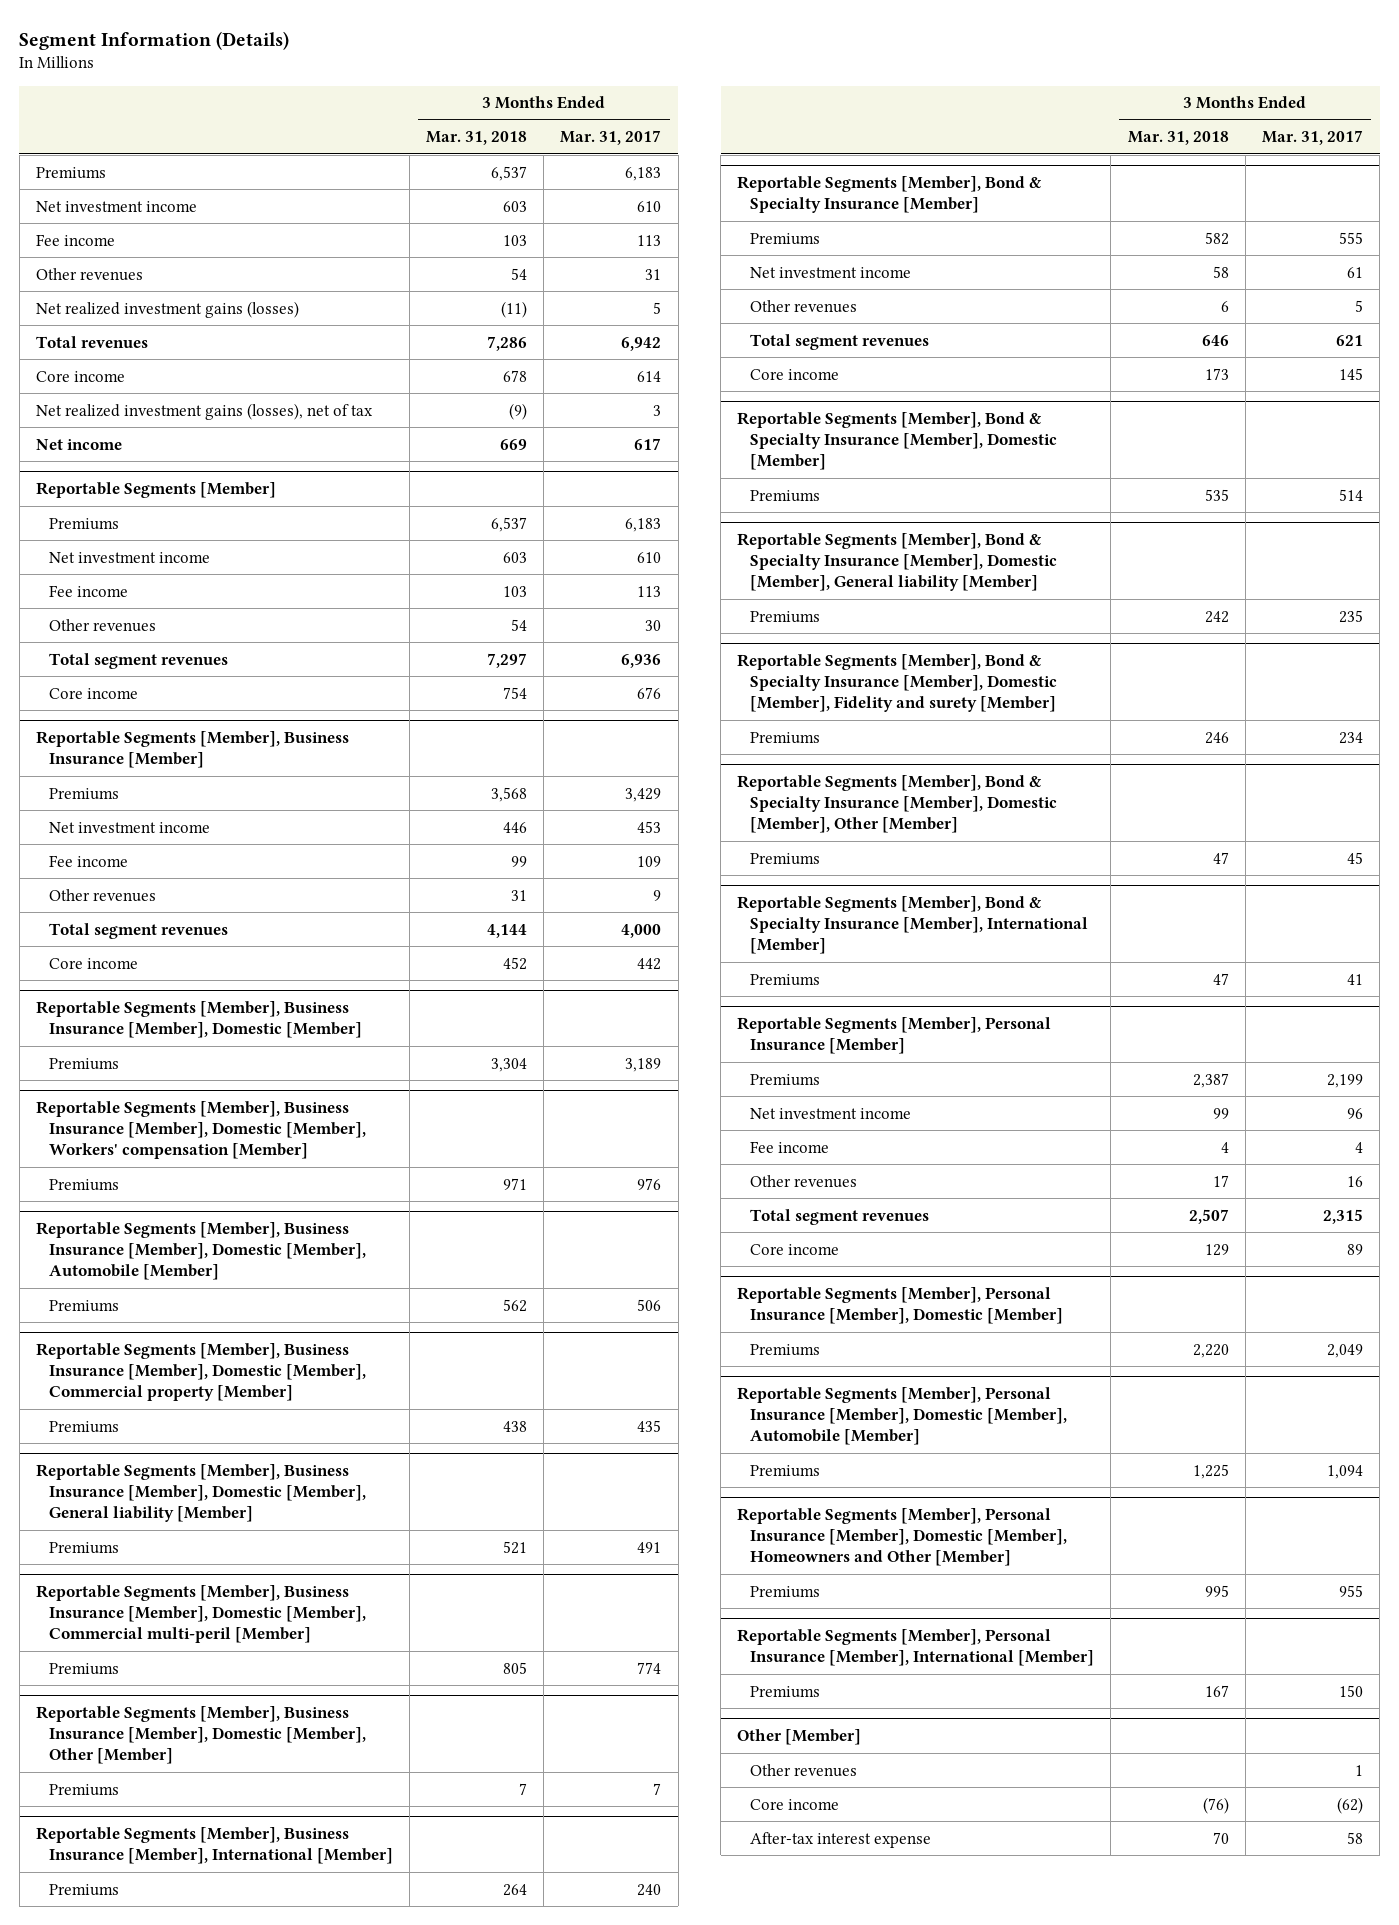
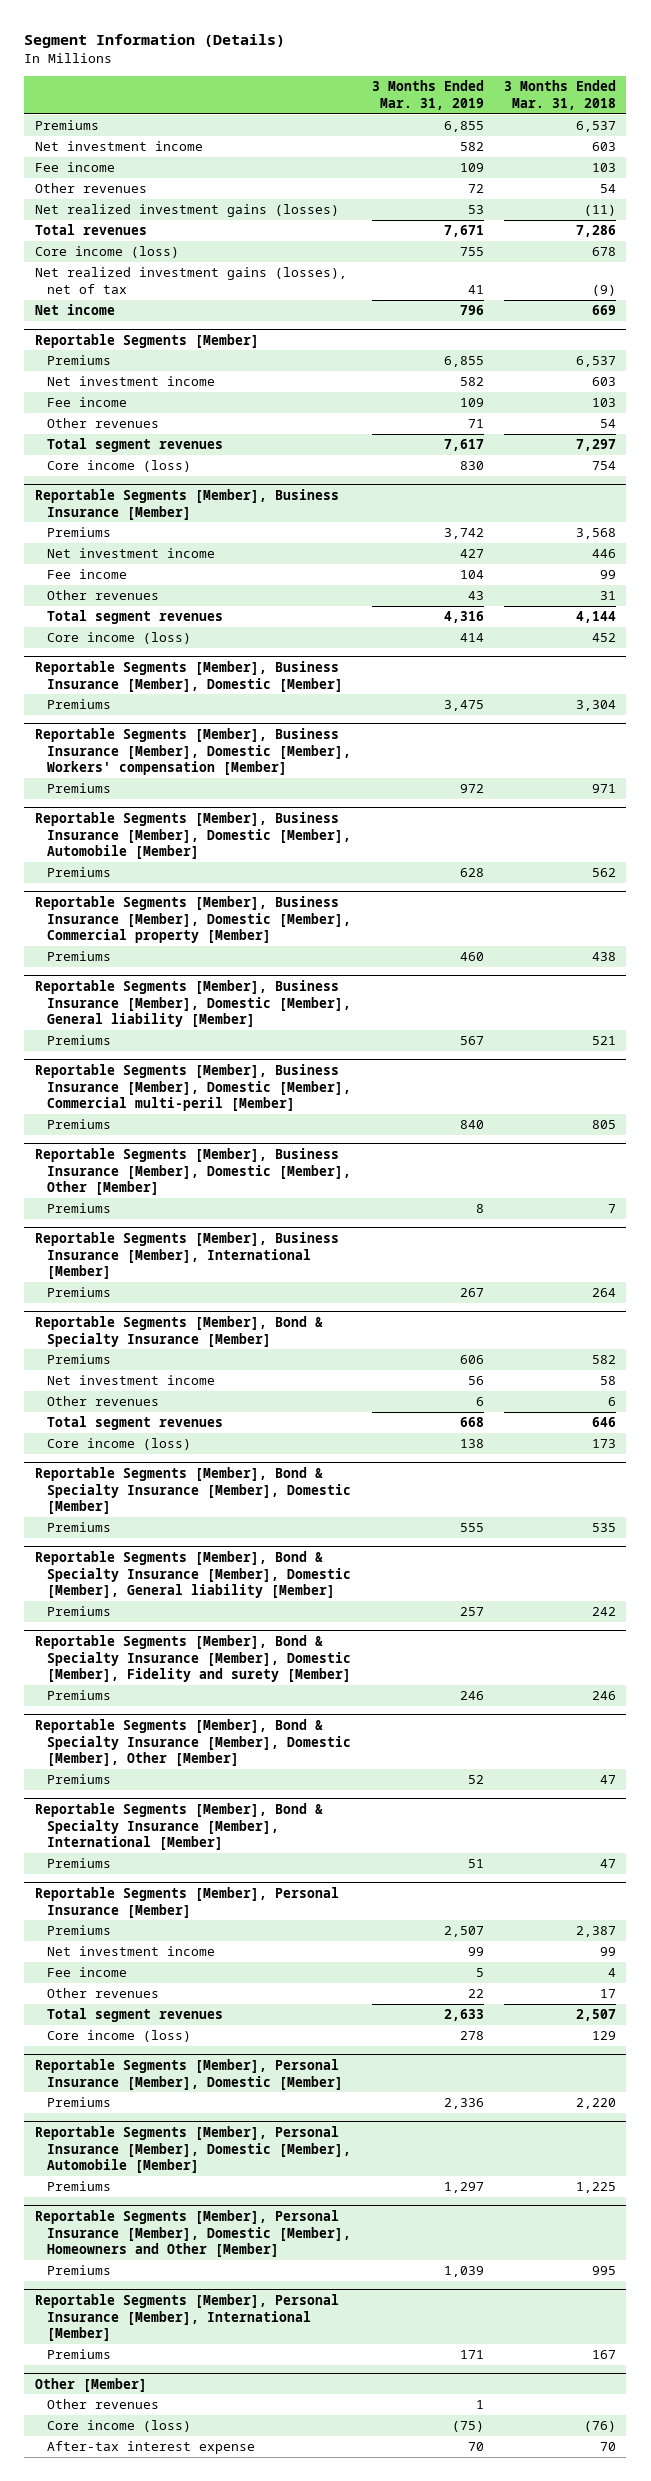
- | 3 Months Ended Mar. 31, 2018 | 3 Months Ended Mar. 31, 2017
+ | 3 Months Ended Mar. 31, 2019 | 3 Months Ended Mar. 31, 2018
- Core income | 678 | 614
+ Core income (loss) | 755 | 678
@ Reportable Segments [Member]
- Core income | 754 | 676
+ Core income (loss) | 830 | 754
@ Reportable Segments [Member], Business Insurance [Member]
- Core income | 452 | 442
+ Core income (loss) | 414 | 452
@ Reportable Segments [Member], Bond & Specialty Insurance [Member]
- Core income | 173 | 145
+ Core income (loss) | 138 | 173
@ Reportable Segments [Member], Personal Insurance [Member]
- Core income | 129 | 89
+ Core income (loss) | 278 | 129
@ Other [Member]
- Core income | (76) | (62)
+ Core income (loss) | (75) | (76)

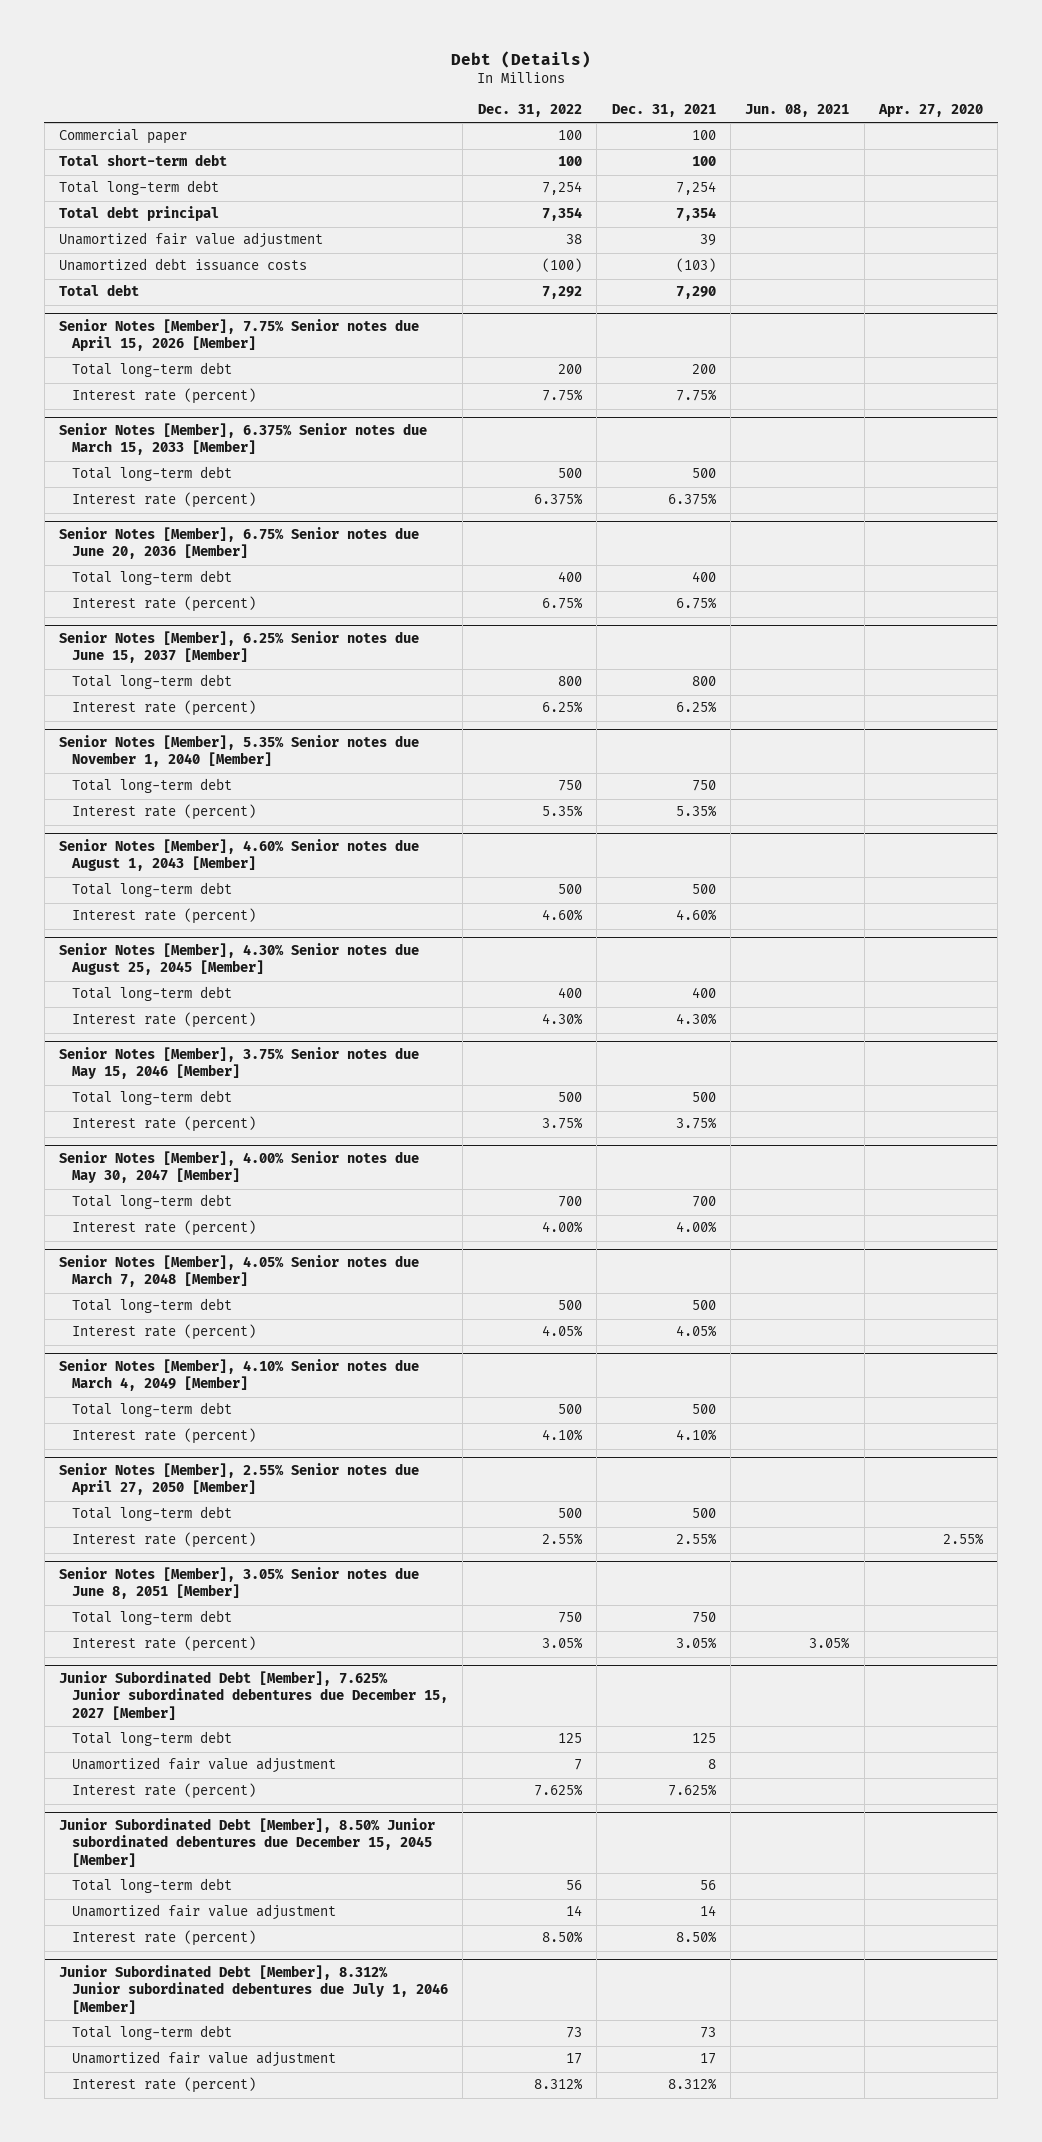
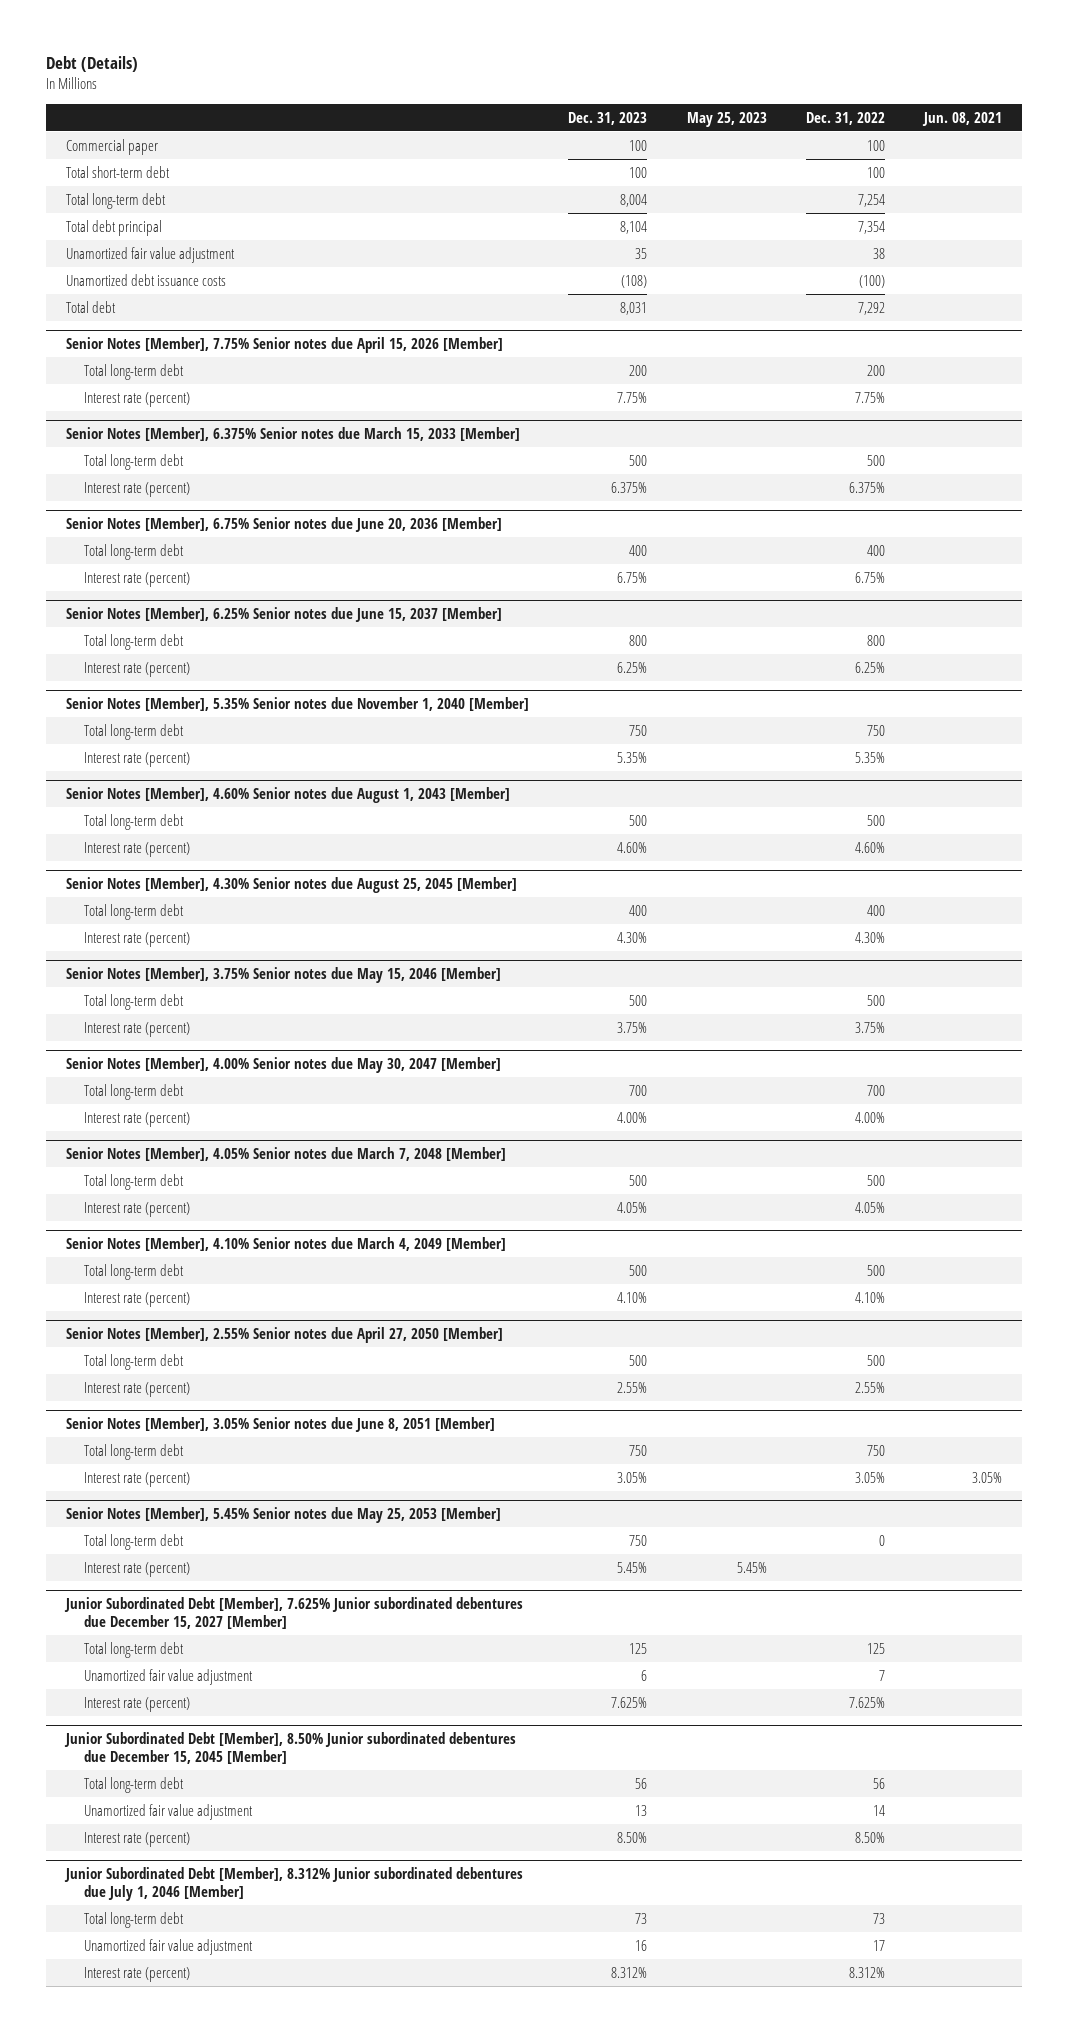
- | Dec. 31, 2022 | Dec. 31, 2021 | Jun. 08, 2021 | Apr. 27, 2020
+ | Dec. 31, 2023 | May 25, 2023 | Dec. 31, 2022 | Jun. 08, 2021
+ Senior Notes [Member], 5.45% Senior notes due May 25, 2053 [Member]
+ Total long-term debt | 750 | | 0 |
+ Interest rate (percent) | 5.45% | 5.45% | |

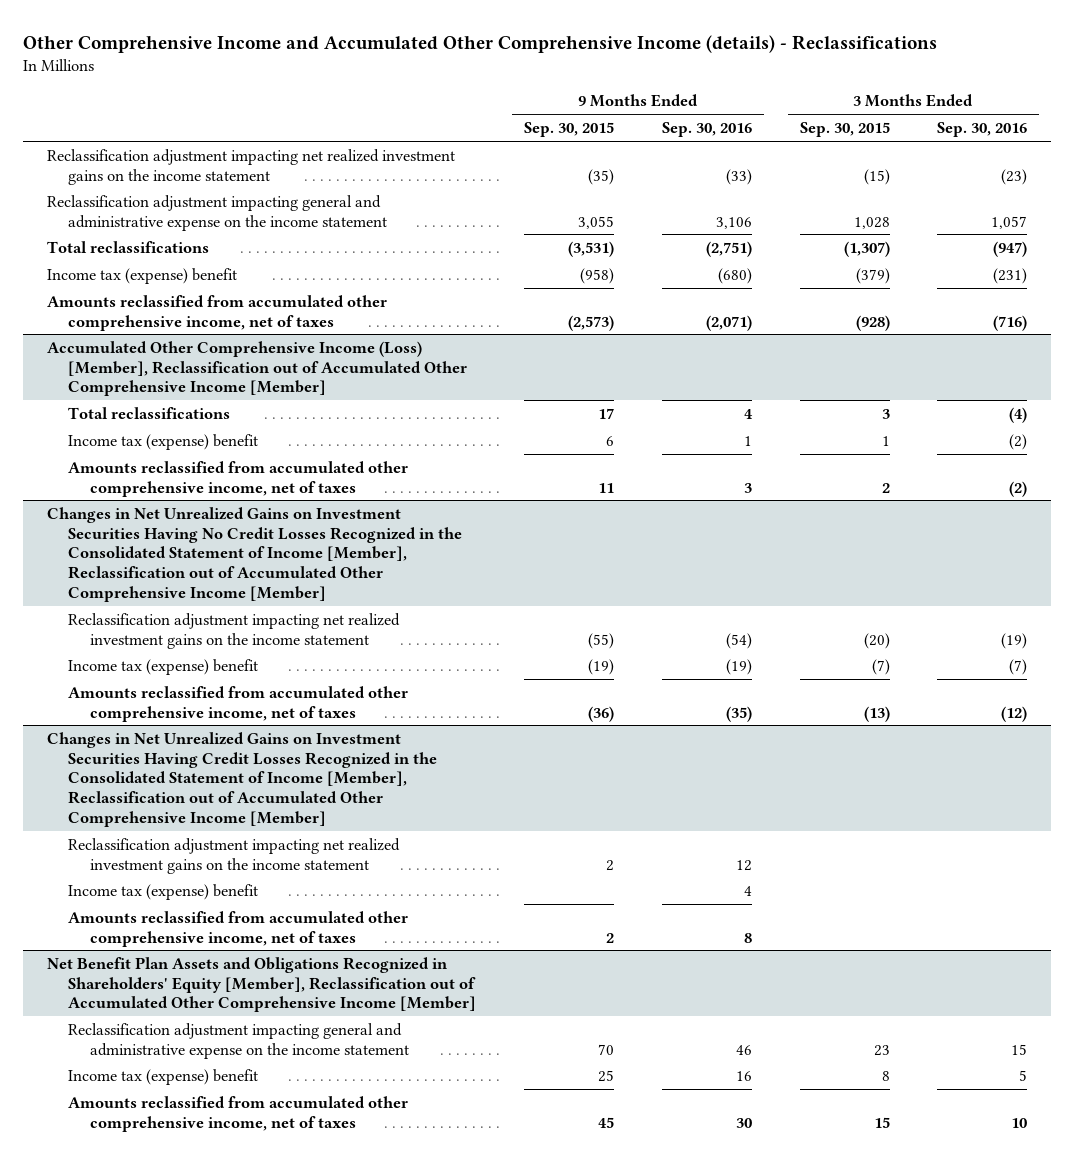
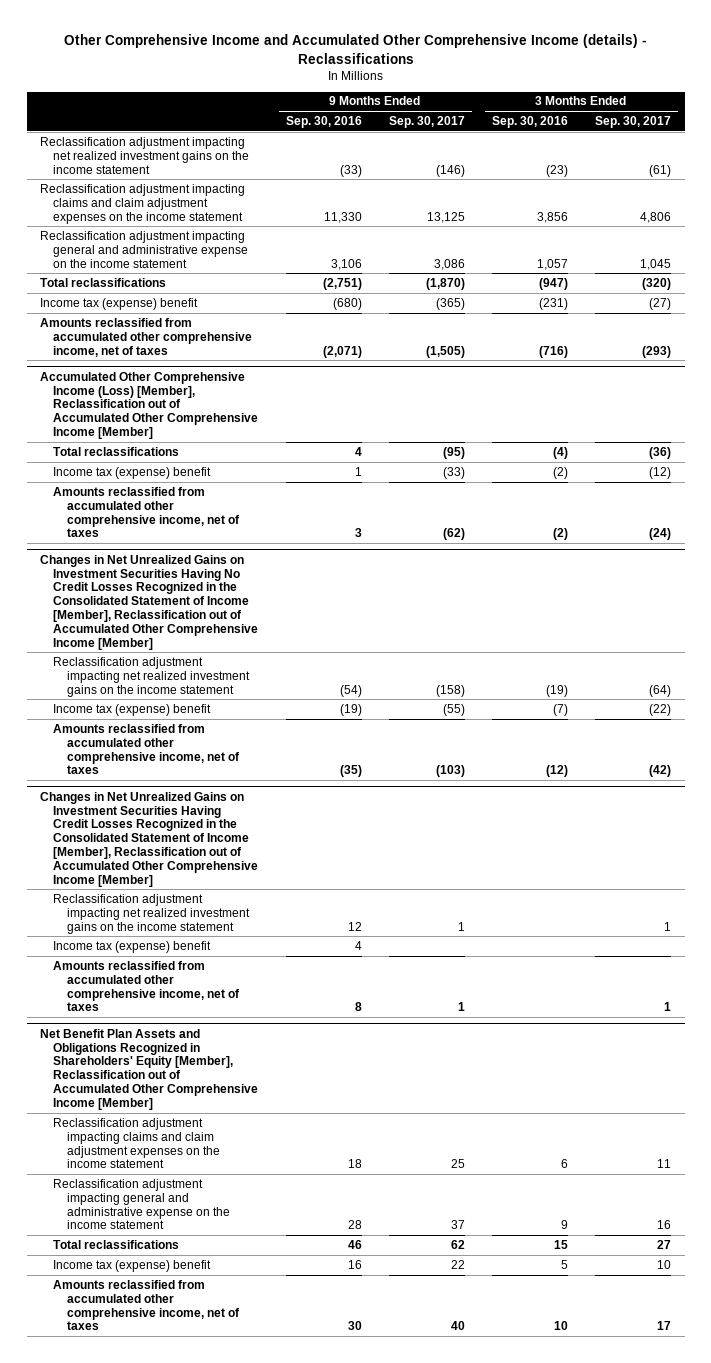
- | 9 Months Ended Sep. 30, 2015 | 9 Months Ended Sep. 30, 2016 | 3 Months Ended Sep. 30, 2015 | 3 Months Ended Sep. 30, 2016
+ | 9 Months Ended Sep. 30, 2016 | 9 Months Ended Sep. 30, 2017 | 3 Months Ended Sep. 30, 2016 | 3 Months Ended Sep. 30, 2017
+ Reclassification adjustment impacting claims and claim adjustment expenses on the income statement | 11,330 | 13,125 | 3,856 | 4,806
@ Net Benefit Plan Assets and Obligations Recognized in Shareholders' Equity [Member], Reclassification out of Accumulated Other Comprehensive Income [Member]
- Reclassification adjustment impacting general and administrative expense on the income statement | 70 | 46 | 23 | 15
+ Reclassification adjustment impacting claims and claim adjustment expenses on the income statement | 18 | 25 | 6 | 11
+ Reclassification adjustment impacting general and administrative expense on the income statement | 28 | 37 | 9 | 16
+ Total reclassifications | 46 | 62 | 15 | 27

